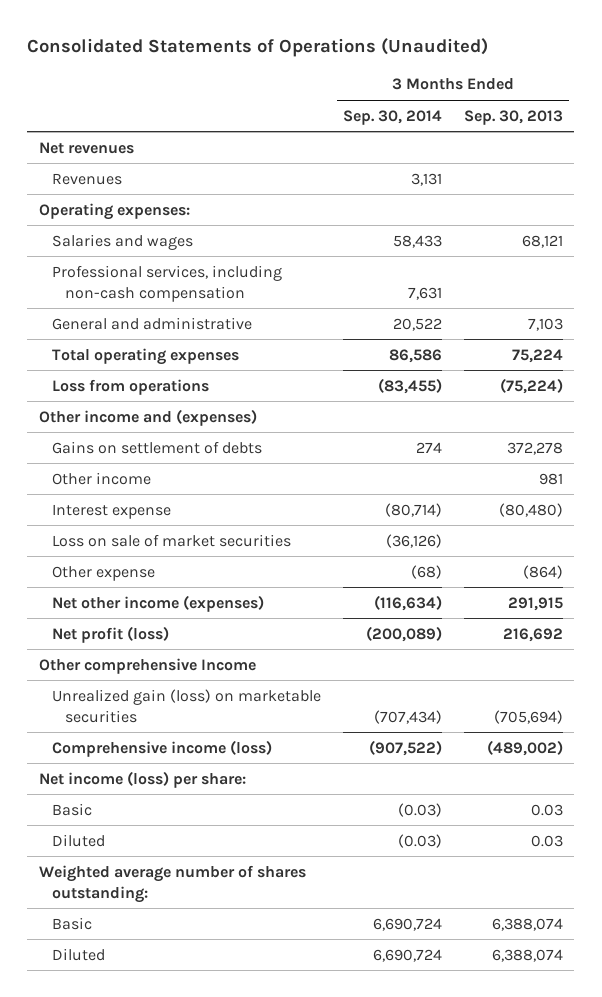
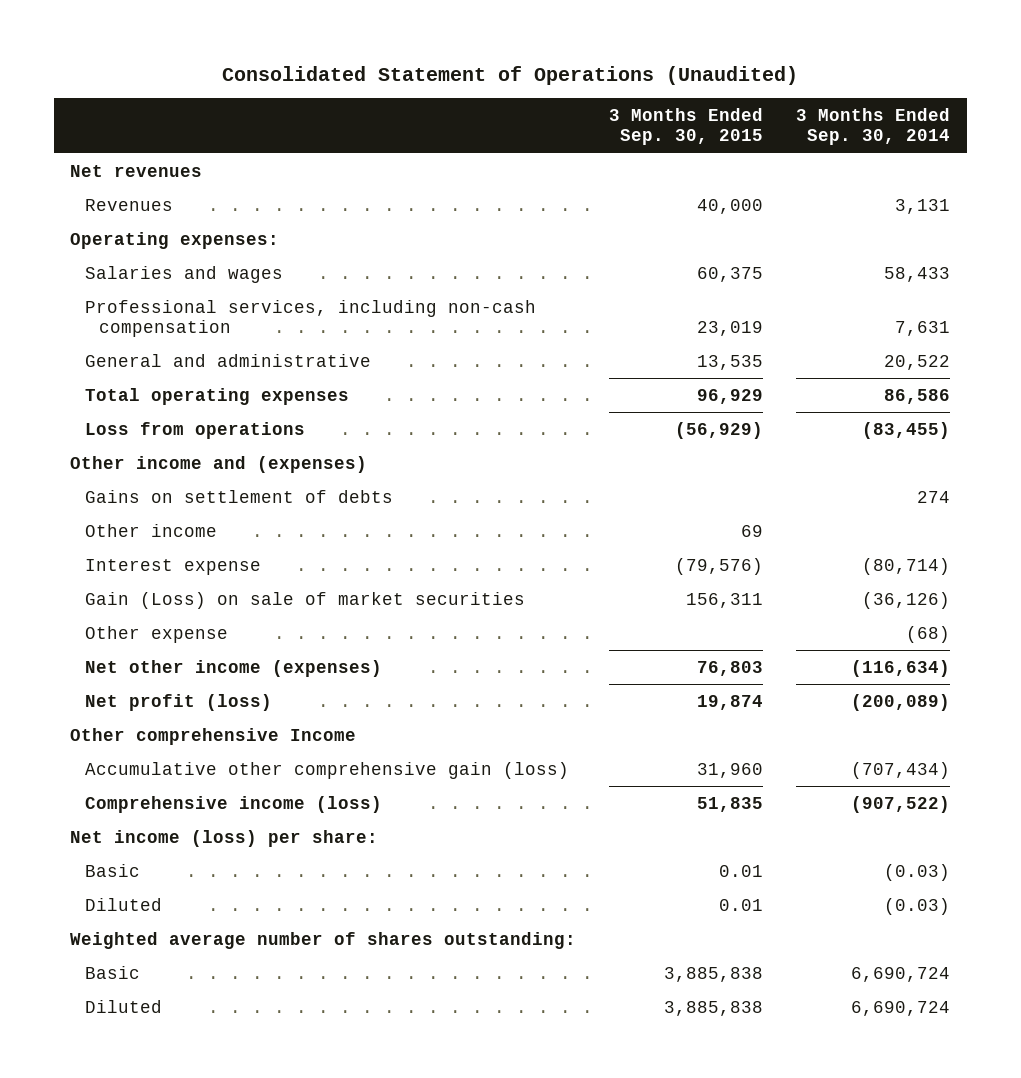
- Consolidated Statements of Operations (Unaudited)
+ Consolidated Statement of Operations (Unaudited)
- | 3 Months Ended Sep. 30, 2014 | 3 Months Ended Sep. 30, 2013
+ | 3 Months Ended Sep. 30, 2015 | 3 Months Ended Sep. 30, 2014
- Loss on sale of market securities | (36,126) |
+ Gain (Loss) on sale of market securities | 156,311 | (36,126)
- Unrealized gain (loss) on marketable securities | (707,434) | (705,694)
+ Accumulative other comprehensive gain (loss) | 31,960 | (707,434)

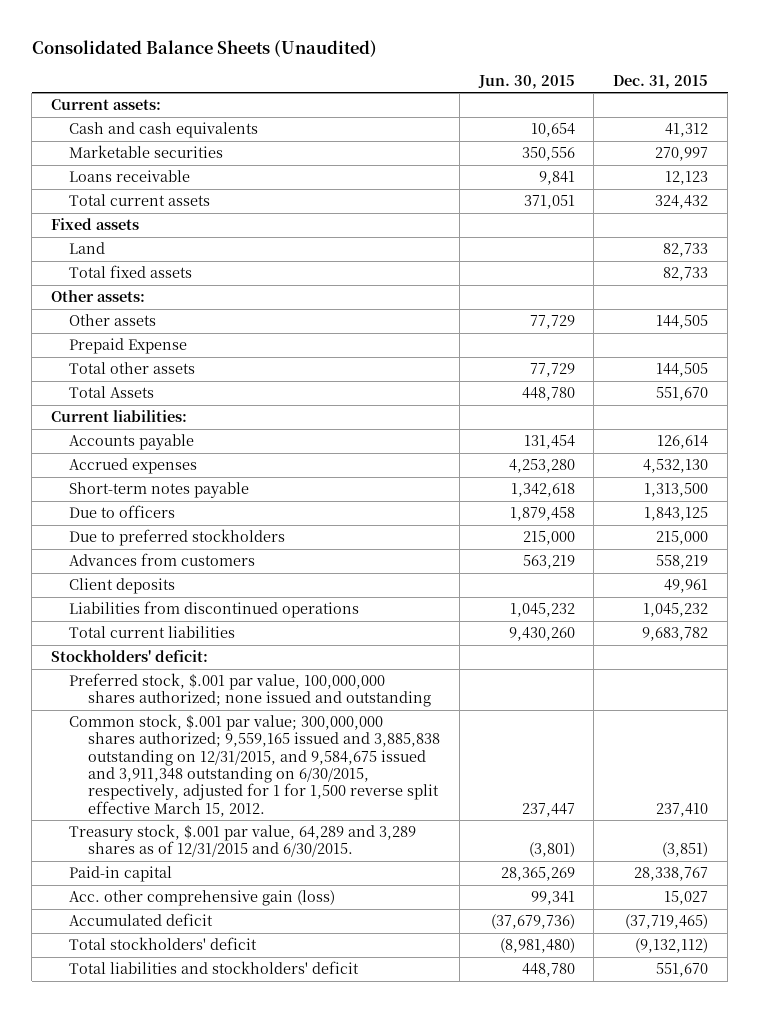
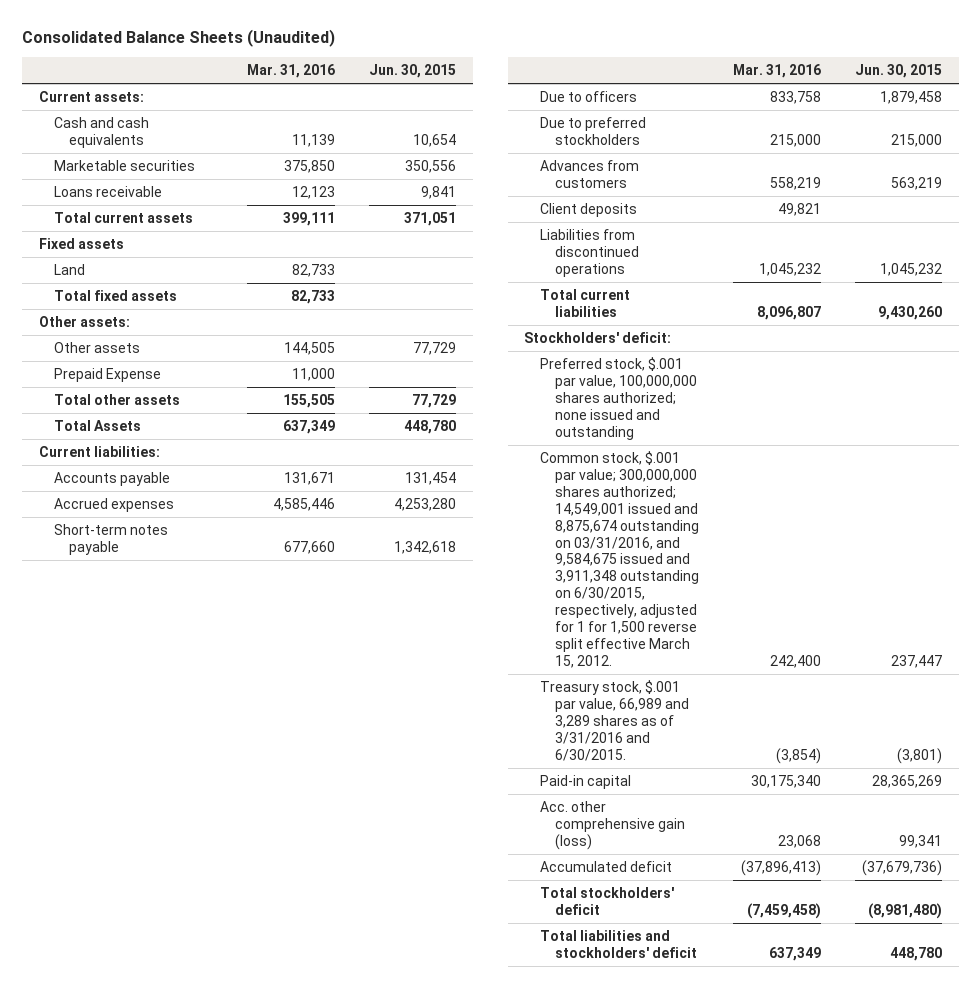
- | Jun. 30, 2015 | Dec. 31, 2015
+ | Mar. 31, 2016 | Jun. 30, 2015
- Common stock, $.001 par value; 300,000,000 shares authorized; 9,559,165 issued and 3,885,838 outstanding on 12/31/2015, and 9,584,675 issued and 3,911,348 outstanding on 6/30/2015, respectively, adjusted for 1 for 1,500 reverse split effective March 15, 2012. | 237,447 | 237,410
- Treasury stock, $.001 par value, 64,289 and 3,289 shares as of 12/31/2015 and 6/30/2015. | (3,801) | (3,851)
+ Common stock, $.001 par value; 300,000,000 shares authorized; 14,549,001 issued and 8,875,674 outstanding on 03/31/2016, and 9,584,675 issued and 3,911,348 outstanding on 6/30/2015, respectively, adjusted for 1 for 1,500 reverse split effective March 15, 2012. | 242,400 | 237,447
+ Treasury stock, $.001 par value, 66,989 and 3,289 shares as of 3/31/2016 and 6/30/2015. | (3,854) | (3,801)

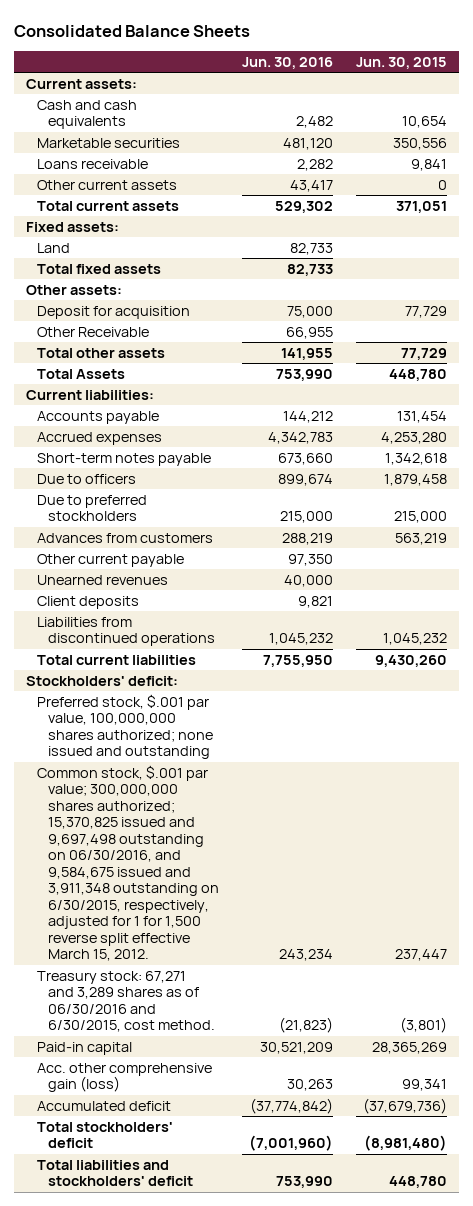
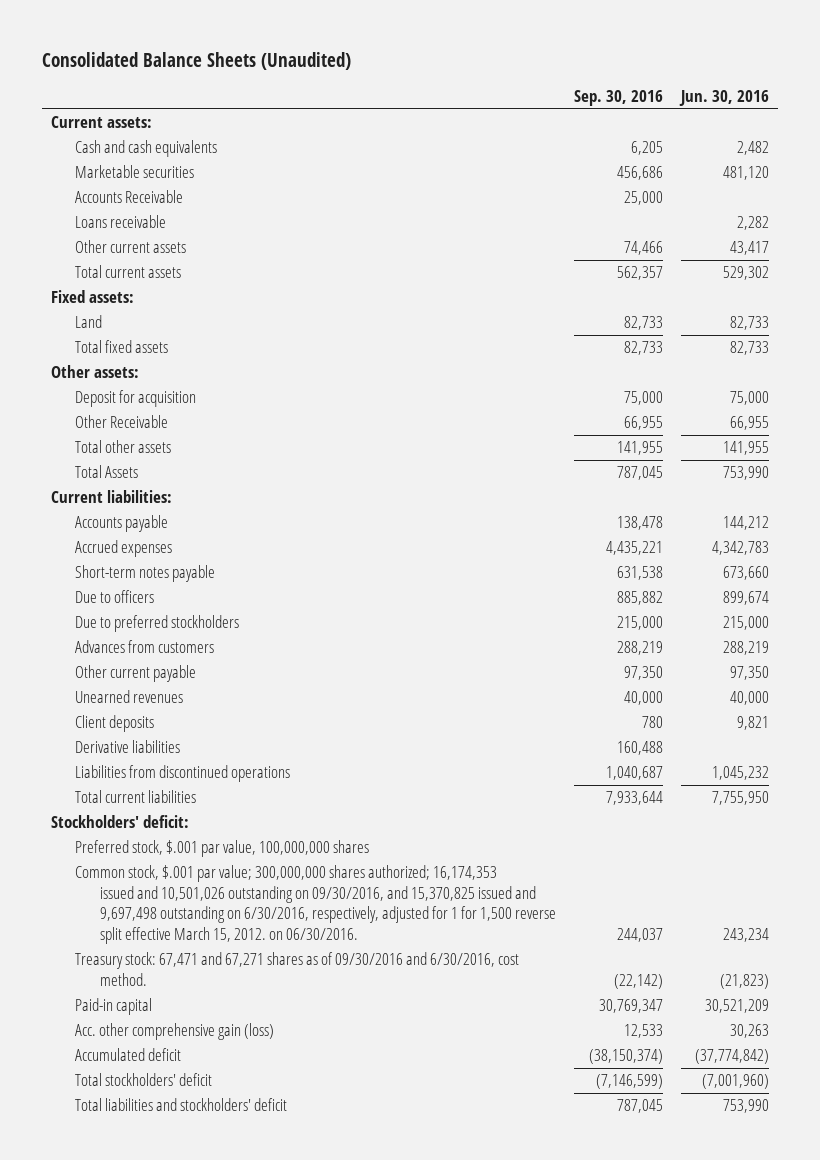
- Consolidated Balance Sheets
+ Consolidated Balance Sheets (Unaudited)
- | Jun. 30, 2016 | Jun. 30, 2015
+ | Sep. 30, 2016 | Jun. 30, 2016
+ Accounts Receivable | 25,000 |
+ Derivative liabilities | 160,488 |
- Preferred stock, $.001 par value, 100,000,000 shares authorized; none issued and outstanding
- Common stock, $.001 par value; 300,000,000 shares authorized; 15,370,825 issued and 9,697,498 outstanding on 06/30/2016, and 9,584,675 issued and 3,911,348 outstanding on 6/30/2015, respectively, adjusted for 1 for 1,500 reverse split effective March 15, 2012. | 243,234 | 237,447
- Treasury stock: 67,271 and 3,289 shares as of 06/30/2016 and 6/30/2015, cost method. | (21,823) | (3,801)
+ Preferred stock, $.001 par value, 100,000,000 shares
+ Common stock, $.001 par value; 300,000,000 shares authorized; 16,174,353 issued and 10,501,026 outstanding on 09/30/2016, and 15,370,825 issued and 9,697,498 outstanding on 6/30/2016, respectively, adjusted for 1 for 1,500 reverse split effective March 15, 2012. on 06/30/2016. | 244,037 | 243,234
+ Treasury stock: 67,471 and 67,271 shares as of 09/30/2016 and 6/30/2016, cost method. | (22,142) | (21,823)

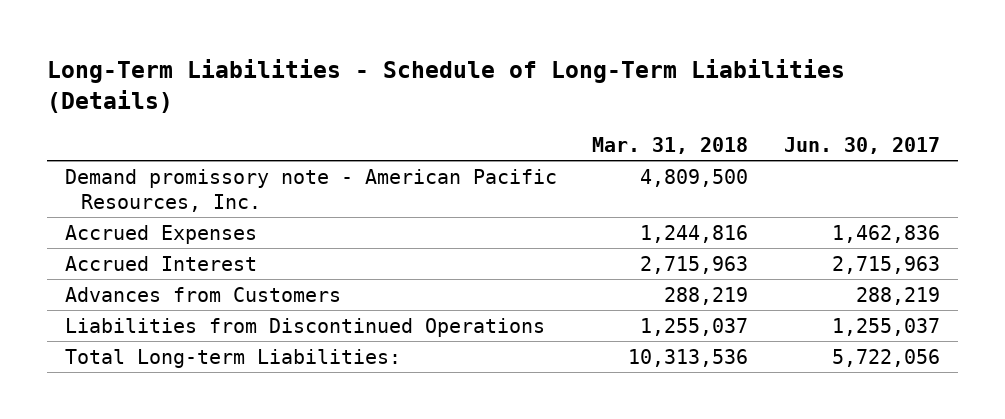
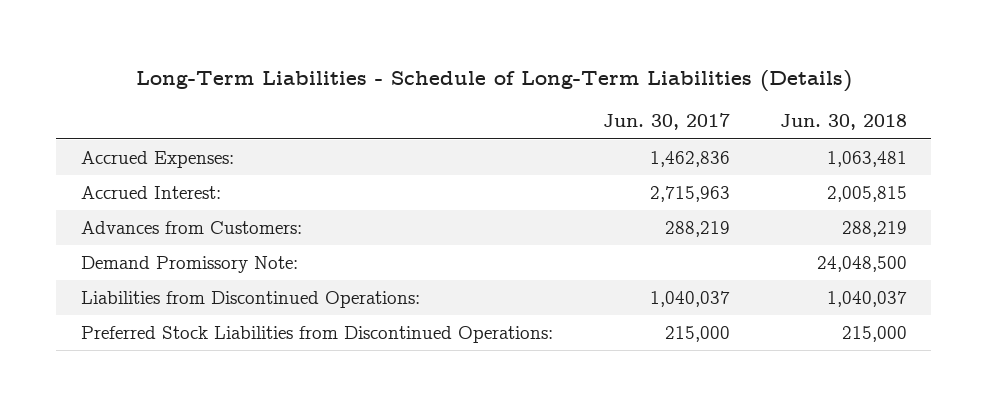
- | Mar. 31, 2018 | Jun. 30, 2017
+ | Jun. 30, 2017 | Jun. 30, 2018
- Demand promissory note - American Pacific Resources, Inc. | 4,809,500 |
- Accrued Expenses | 1,244,816 | 1,462,836
- Accrued Interest | 2,715,963 | 2,715,963
- Advances from Customers | 288,219 | 288,219
- Liabilities from Discontinued Operations | 1,255,037 | 1,255,037
- Total Long-term Liabilities: | 10,313,536 | 5,722,056
+ Accrued Expenses: | 1,462,836 | 1,063,481
+ Accrued Interest: | 2,715,963 | 2,005,815
+ Advances from Customers: | 288,219 | 288,219
+ Demand Promissory Note: | | 24,048,500
+ Liabilities from Discontinued Operations: | 1,040,037 | 1,040,037
+ Preferred Stock Liabilities from Discontinued Operations: | 215,000 | 215,000

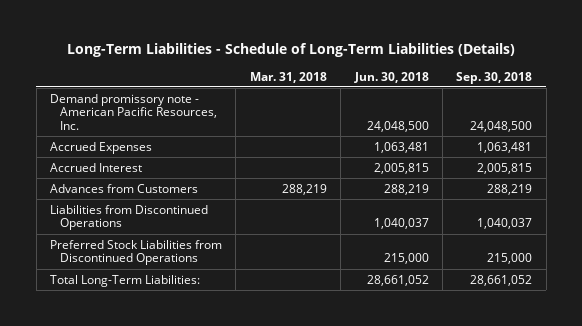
- | Jun. 30, 2017 | Jun. 30, 2018
+ | Mar. 31, 2018 | Jun. 30, 2018 | Sep. 30, 2018
- Accrued Expenses: | 1,462,836 | 1,063,481
- Accrued Interest: | 2,715,963 | 2,005,815
- Advances from Customers: | 288,219 | 288,219
- Demand Promissory Note: | | 24,048,500
- Liabilities from Discontinued Operations: | 1,040,037 | 1,040,037
- Preferred Stock Liabilities from Discontinued Operations: | 215,000 | 215,000
+ Demand promissory note - American Pacific Resources, Inc. | | 24,048,500 | 24,048,500
+ Accrued Expenses | | 1,063,481 | 1,063,481
+ Accrued Interest | | 2,005,815 | 2,005,815
+ Advances from Customers | 288,219 | 288,219 | 288,219
+ Liabilities from Discontinued Operations | | 1,040,037 | 1,040,037
+ Preferred Stock Liabilities from Discontinued Operations | | 215,000 | 215,000
+ Total Long-Term Liabilities: | | 28,661,052 | 28,661,052

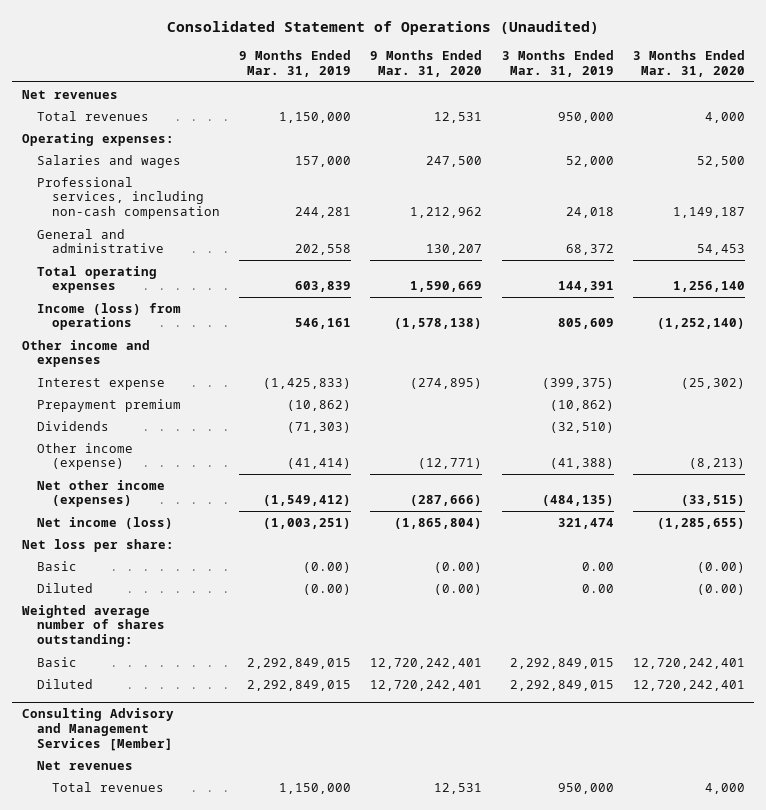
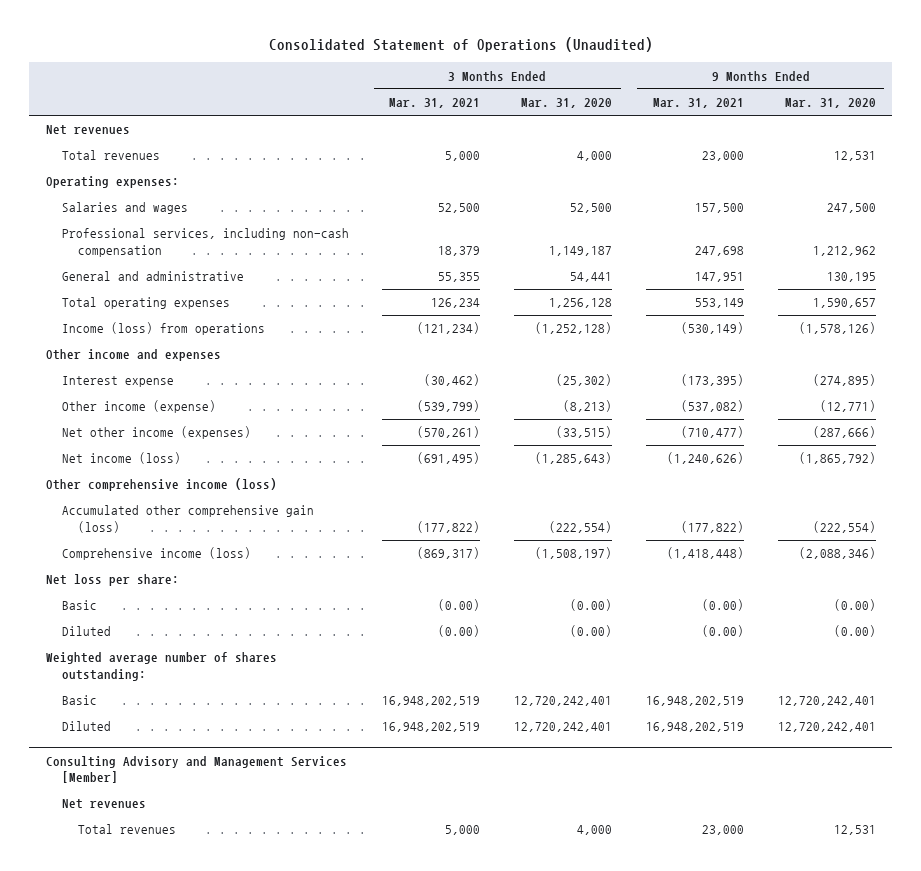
- | 9 Months Ended Mar. 31, 2019 | 9 Months Ended Mar. 31, 2020 | 3 Months Ended Mar. 31, 2019 | 3 Months Ended Mar. 31, 2020
+ | 3 Months Ended Mar. 31, 2021 | 3 Months Ended Mar. 31, 2020 | 9 Months Ended Mar. 31, 2021 | 9 Months Ended Mar. 31, 2020
- General and administrative | 202,558 | 130,207 | 68,372 | 54,453
- Total operating expenses | 603,839 | 1,590,669 | 144,391 | 1,256,140
- Income (loss) from operations | 546,161 | (1,578,138) | 805,609 | (1,252,140)
+ General and administrative | 55,355 | 54,441 | 147,951 | 130,195
+ Total operating expenses | 126,234 | 1,256,128 | 553,149 | 1,590,657
+ Income (loss) from operations | (121,234) | (1,252,128) | (530,149) | (1,578,126)
- Prepayment premium | (10,862) | | (10,862) |
- Dividends | (71,303) | | (32,510) |
- Net income (loss) | (1,003,251) | (1,865,804) | 321,474 | (1,285,655)
+ Net income (loss) | (691,495) | (1,285,643) | (1,240,626) | (1,865,792)
+ Other comprehensive income (loss)
+ Accumulated other comprehensive gain (loss) | (177,822) | (222,554) | (177,822) | (222,554)
+ Comprehensive income (loss) | (869,317) | (1,508,197) | (1,418,448) | (2,088,346)

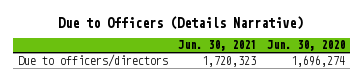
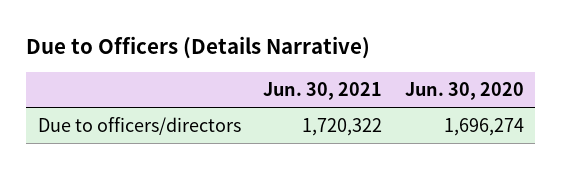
- Due to officers/directors | 1,720,323 | 1,696,274
+ Due to officers/directors | 1,720,322 | 1,696,274

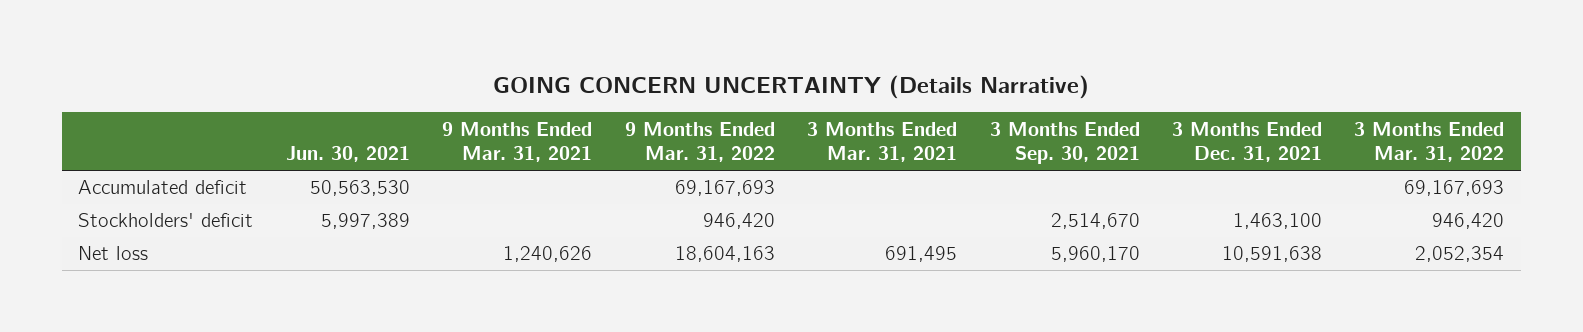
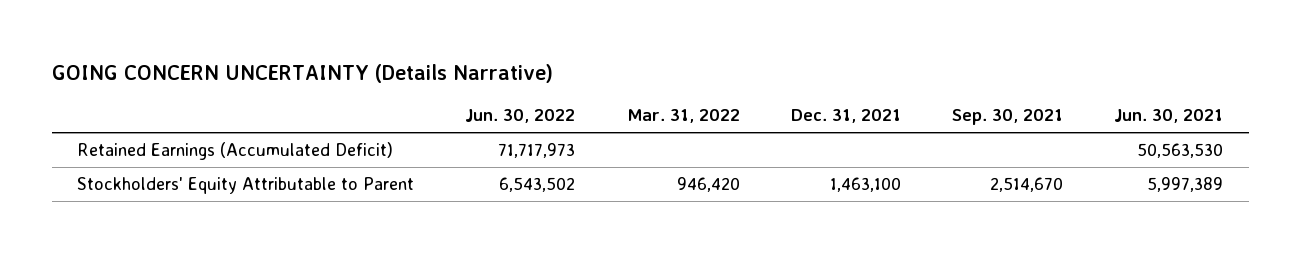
- | Jun. 30, 2021 | 9 Months Ended Mar. 31, 2021 | 9 Months Ended Mar. 31, 2022 | 3 Months Ended Mar. 31, 2021 | 3 Months Ended Sep. 30, 2021 | 3 Months Ended Dec. 31, 2021 | 3 Months Ended Mar. 31, 2022
+ | Jun. 30, 2022 | Mar. 31, 2022 | Dec. 31, 2021 | Sep. 30, 2021 | Jun. 30, 2021
- Accumulated deficit | 50,563,530 | | 69,167,693 | | | | 69,167,693
- Stockholders' deficit | 5,997,389 | | 946,420 | | 2,514,670 | 1,463,100 | 946,420
- Net loss | | 1,240,626 | 18,604,163 | 691,495 | 5,960,170 | 10,591,638 | 2,052,354
+ Retained Earnings (Accumulated Deficit) | 71,717,973 | | | | 50,563,530
+ Stockholders' Equity Attributable to Parent | 6,543,502 | 946,420 | 1,463,100 | 2,514,670 | 5,997,389

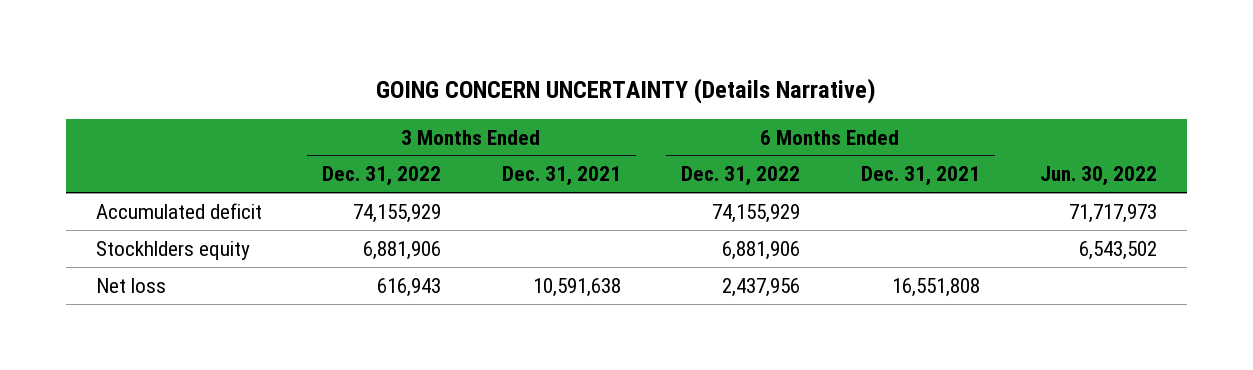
- | Jun. 30, 2022 | Mar. 31, 2022 | Dec. 31, 2021 | Sep. 30, 2021 | Jun. 30, 2021
+ | 3 Months Ended Dec. 31, 2022 | 3 Months Ended Dec. 31, 2021 | 6 Months Ended Dec. 31, 2022 | 6 Months Ended Dec. 31, 2021 | Jun. 30, 2022
- Retained Earnings (Accumulated Deficit) | 71,717,973 | | | | 50,563,530
- Stockholders' Equity Attributable to Parent | 6,543,502 | 946,420 | 1,463,100 | 2,514,670 | 5,997,389
+ Accumulated deficit | 74,155,929 | | 74,155,929 | | 71,717,973
+ Stockhlders equity | 6,881,906 | | 6,881,906 | | 6,543,502
+ Net loss | 616,943 | 10,591,638 | 2,437,956 | 16,551,808 |

